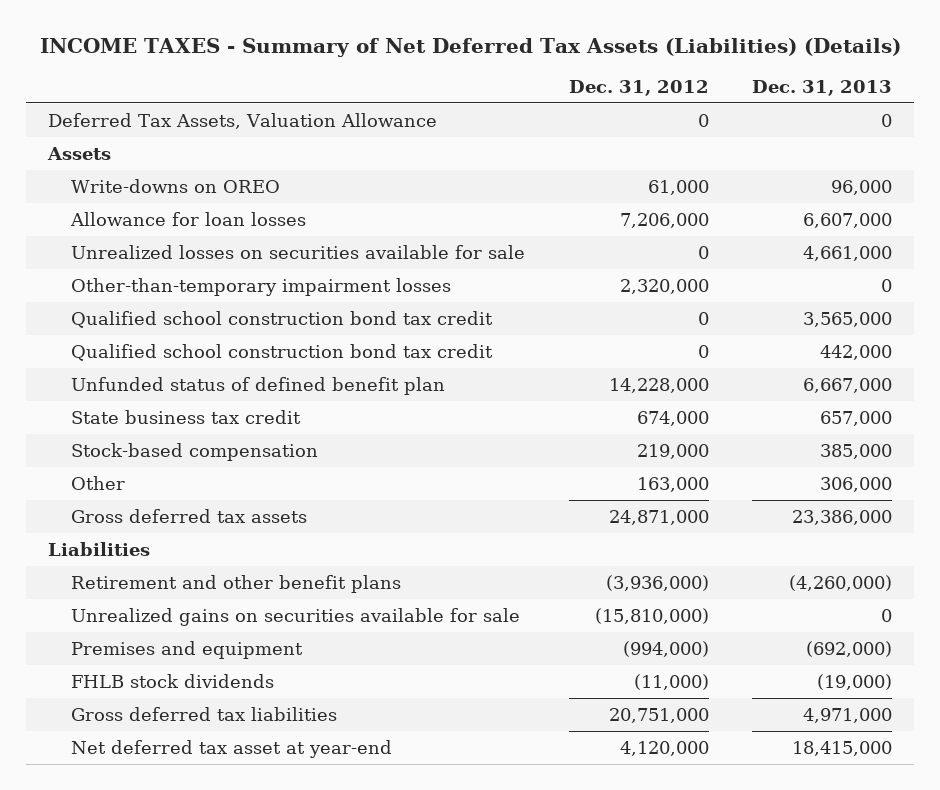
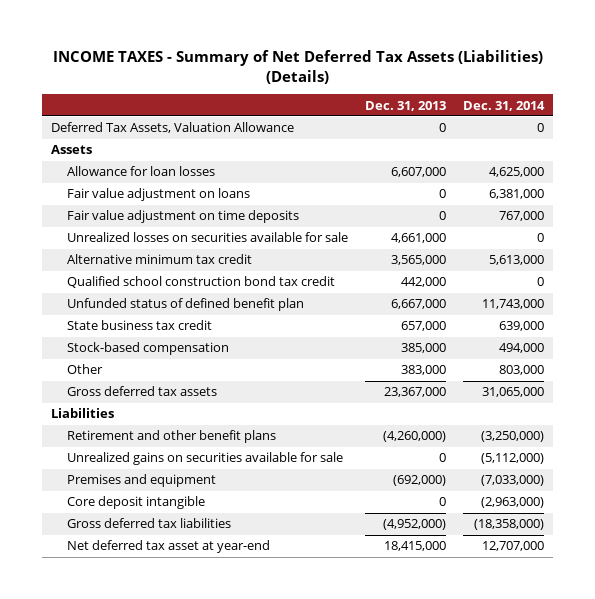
- | Dec. 31, 2012 | Dec. 31, 2013
+ | Dec. 31, 2013 | Dec. 31, 2014
- Write-downs on OREO | 61,000 | 96,000
+ Fair value adjustment on loans | 0 | 6,381,000
+ Fair value adjustment on time deposits | 0 | 767,000
- Other-than-temporary impairment losses | 2,320,000 | 0
- Qualified school construction bond tax credit | 0 | 3,565,000
+ Alternative minimum tax credit | 3,565,000 | 5,613,000
- Other | 163,000 | 306,000
- Gross deferred tax assets | 24,871,000 | 23,386,000
+ Other | 383,000 | 803,000
+ Gross deferred tax assets | 23,367,000 | 31,065,000
- FHLB stock dividends | (11,000) | (19,000)
- Gross deferred tax liabilities | 20,751,000 | 4,971,000
+ Core deposit intangible | 0 | (2,963,000)
+ Gross deferred tax liabilities | (4,952,000) | (18,358,000)

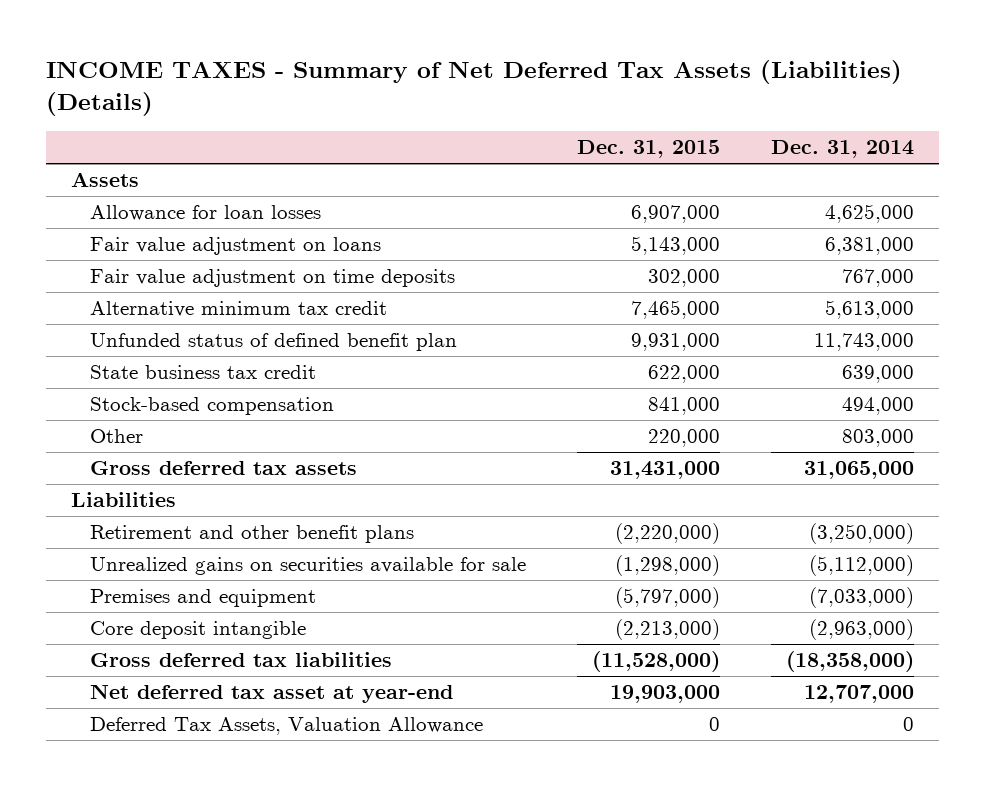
- | Dec. 31, 2013 | Dec. 31, 2014
+ | Dec. 31, 2015 | Dec. 31, 2014
- Unrealized losses on securities available for sale | 4,661,000 | 0
- Qualified school construction bond tax credit | 442,000 | 0
moved down: Deferred Tax Assets, Valuation Allowance | 0 | 0

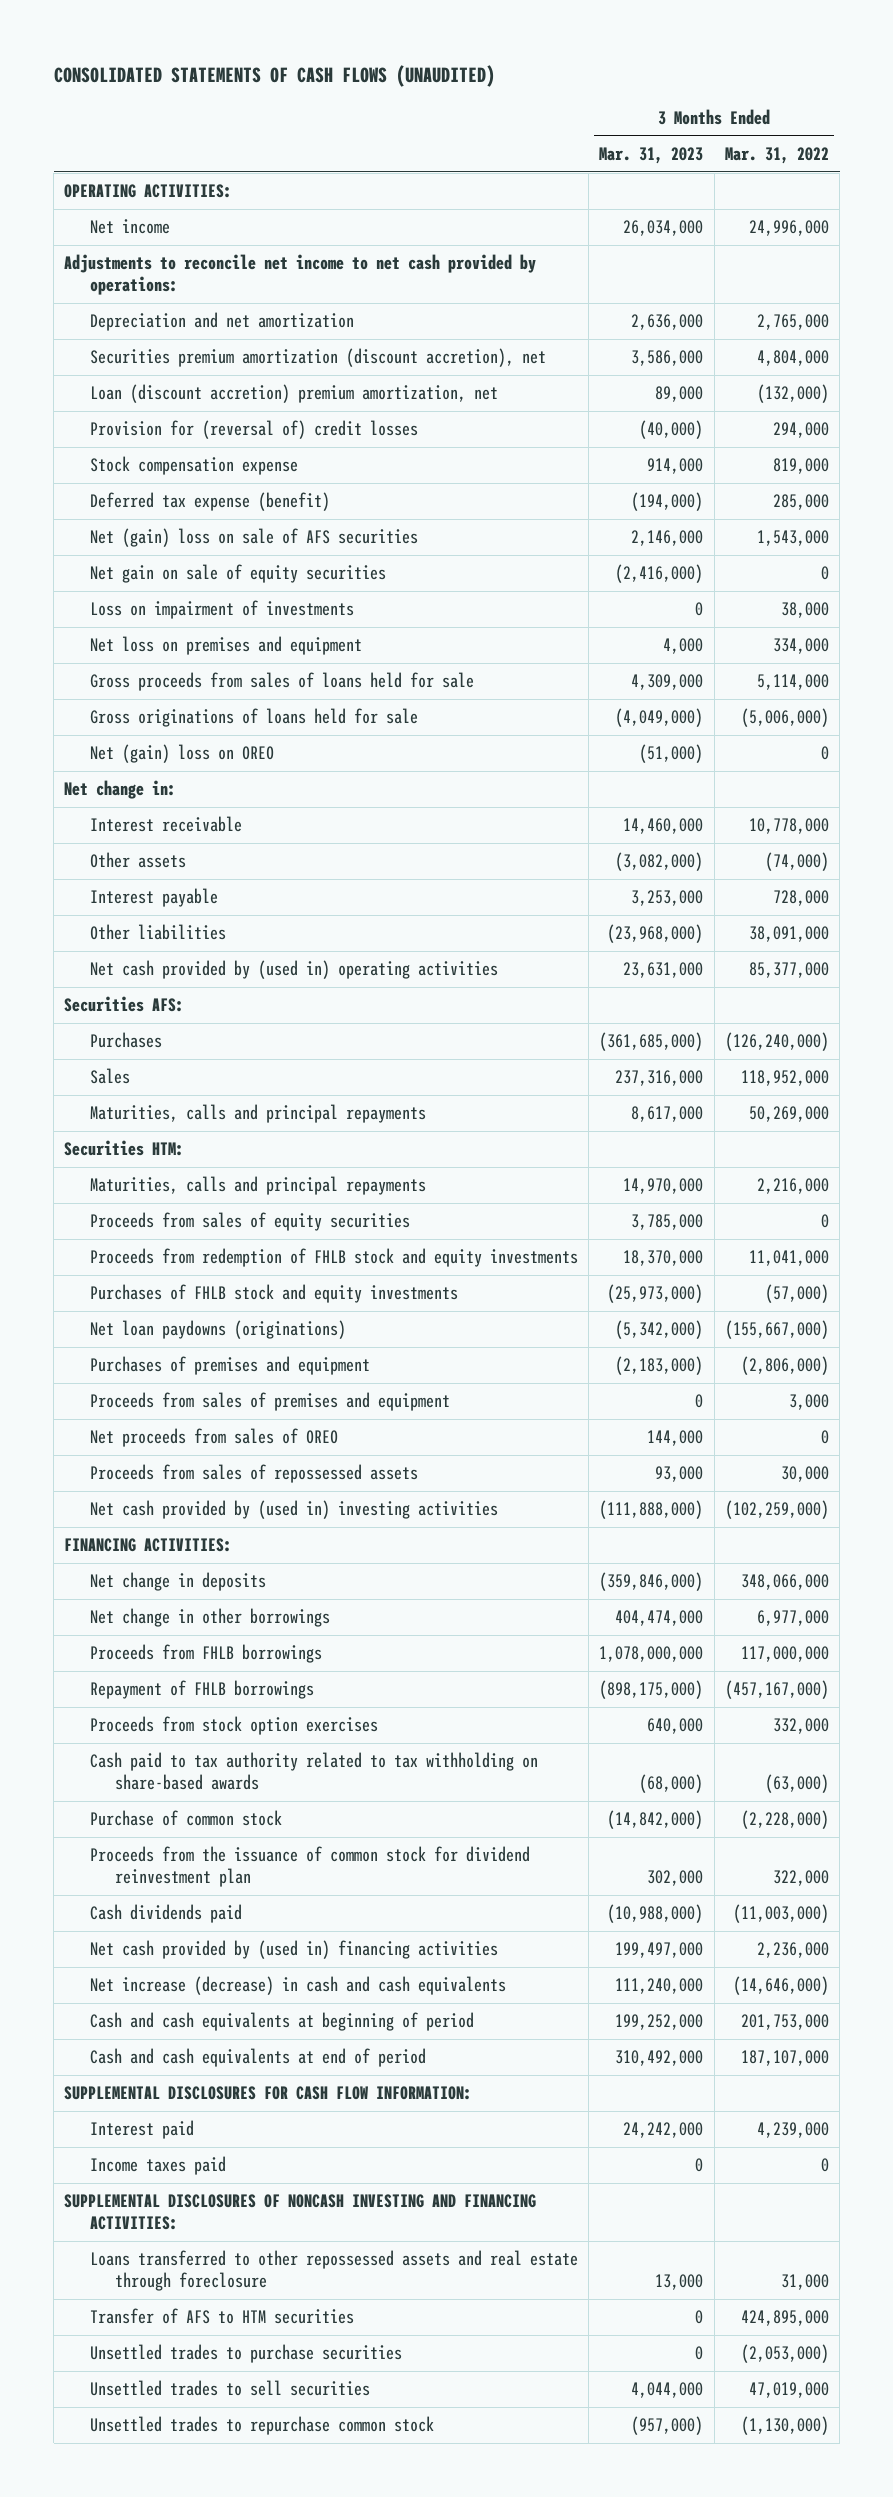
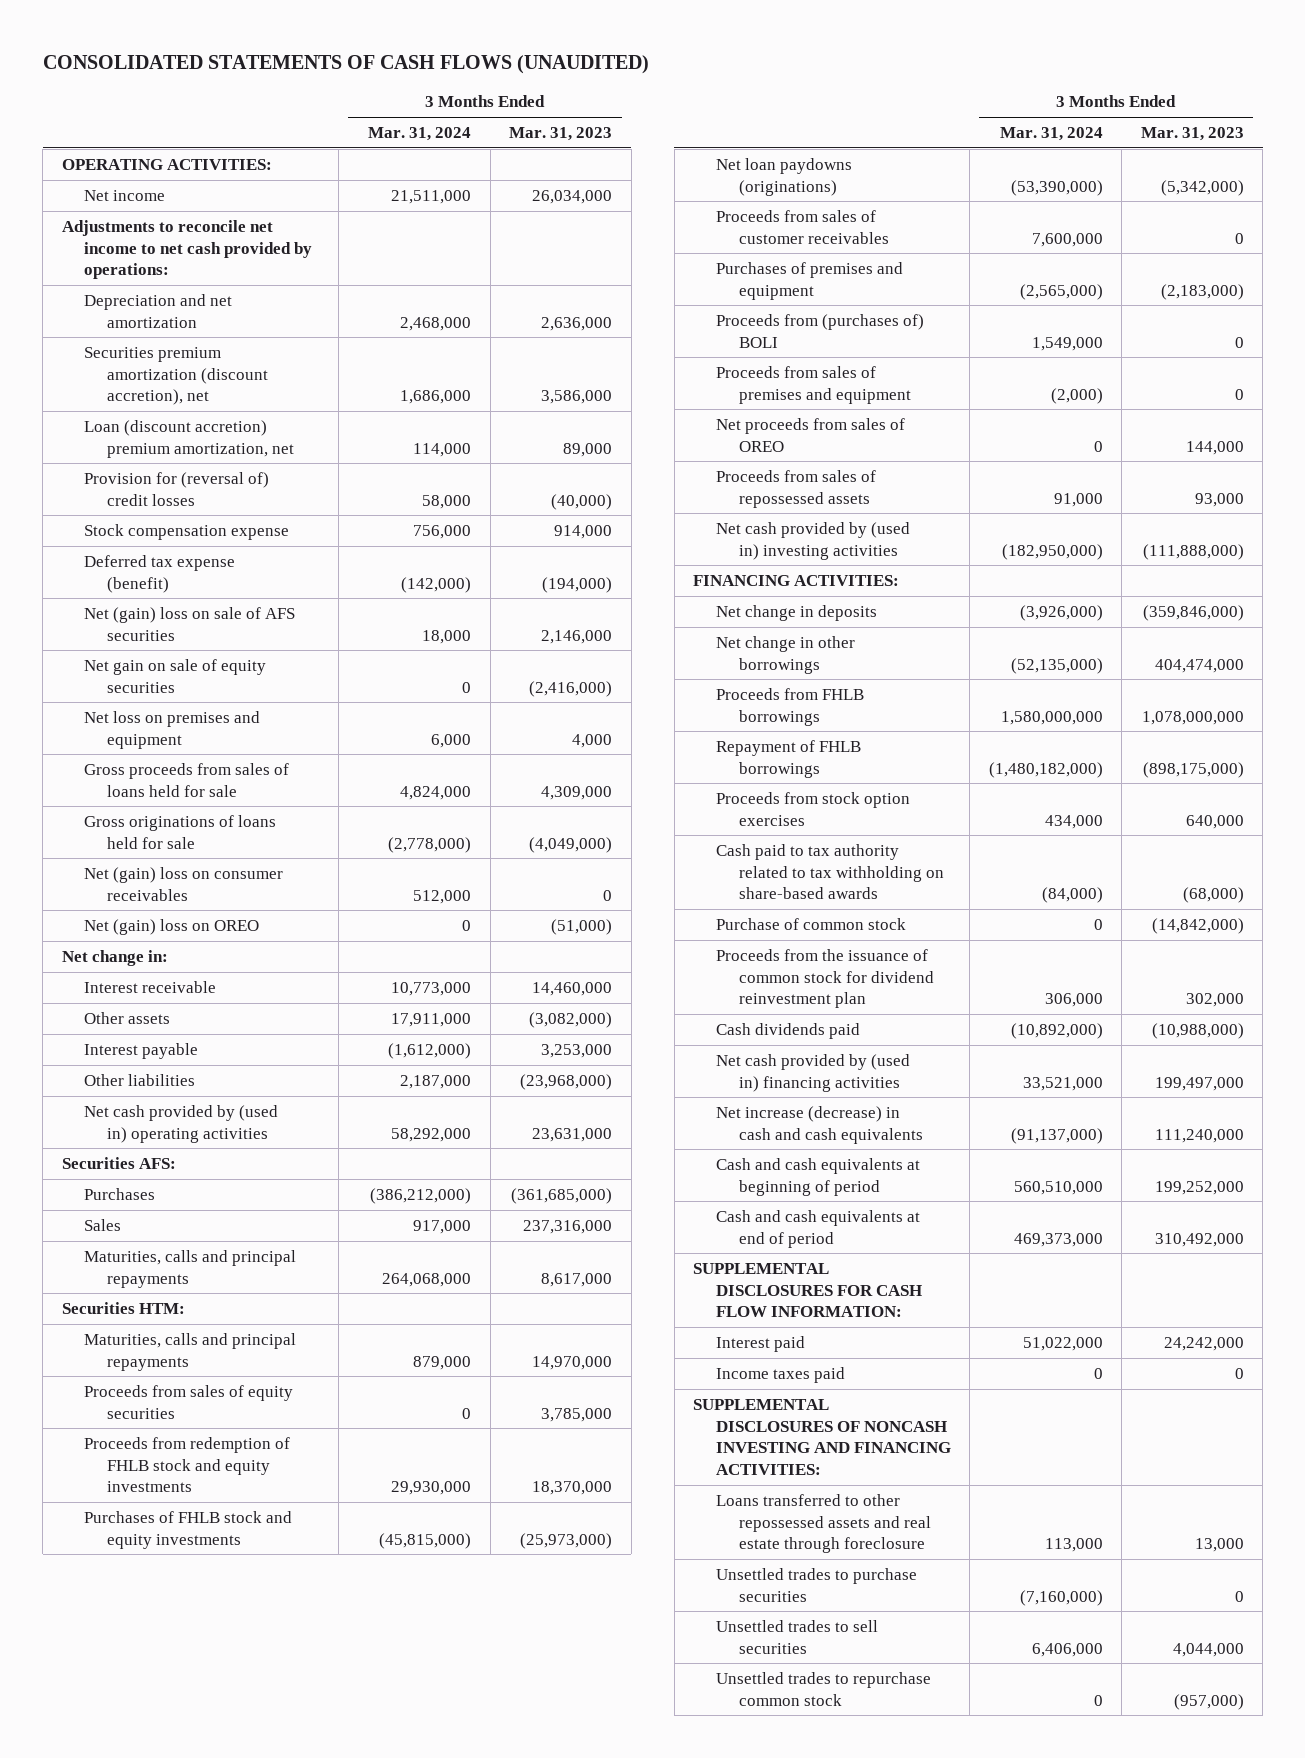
- | 3 Months Ended Mar. 31, 2023 | 3 Months Ended Mar. 31, 2022
+ | 3 Months Ended Mar. 31, 2024 | 3 Months Ended Mar. 31, 2023
- Loss on impairment of investments | 0 | 38,000
+ Net (gain) loss on consumer receivables | 512,000 | 0
+ Proceeds from sales of customer receivables | 7,600,000 | 0
+ Proceeds from (purchases of) BOLI | 1,549,000 | 0
- Transfer of AFS to HTM securities | 0 | 424,895,000

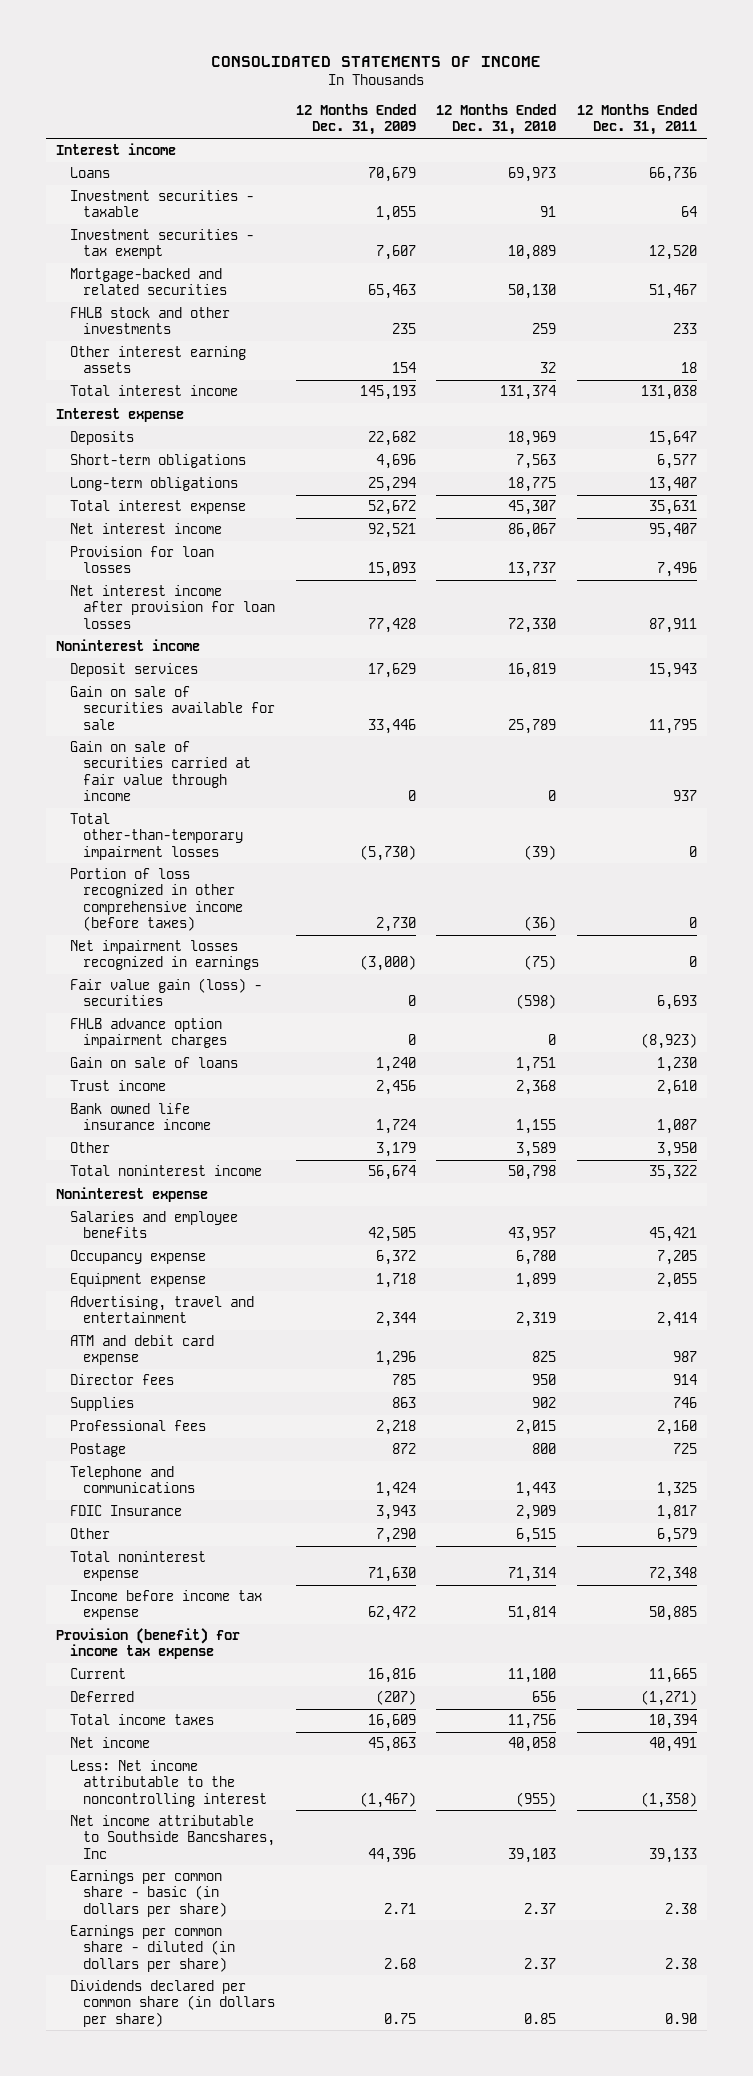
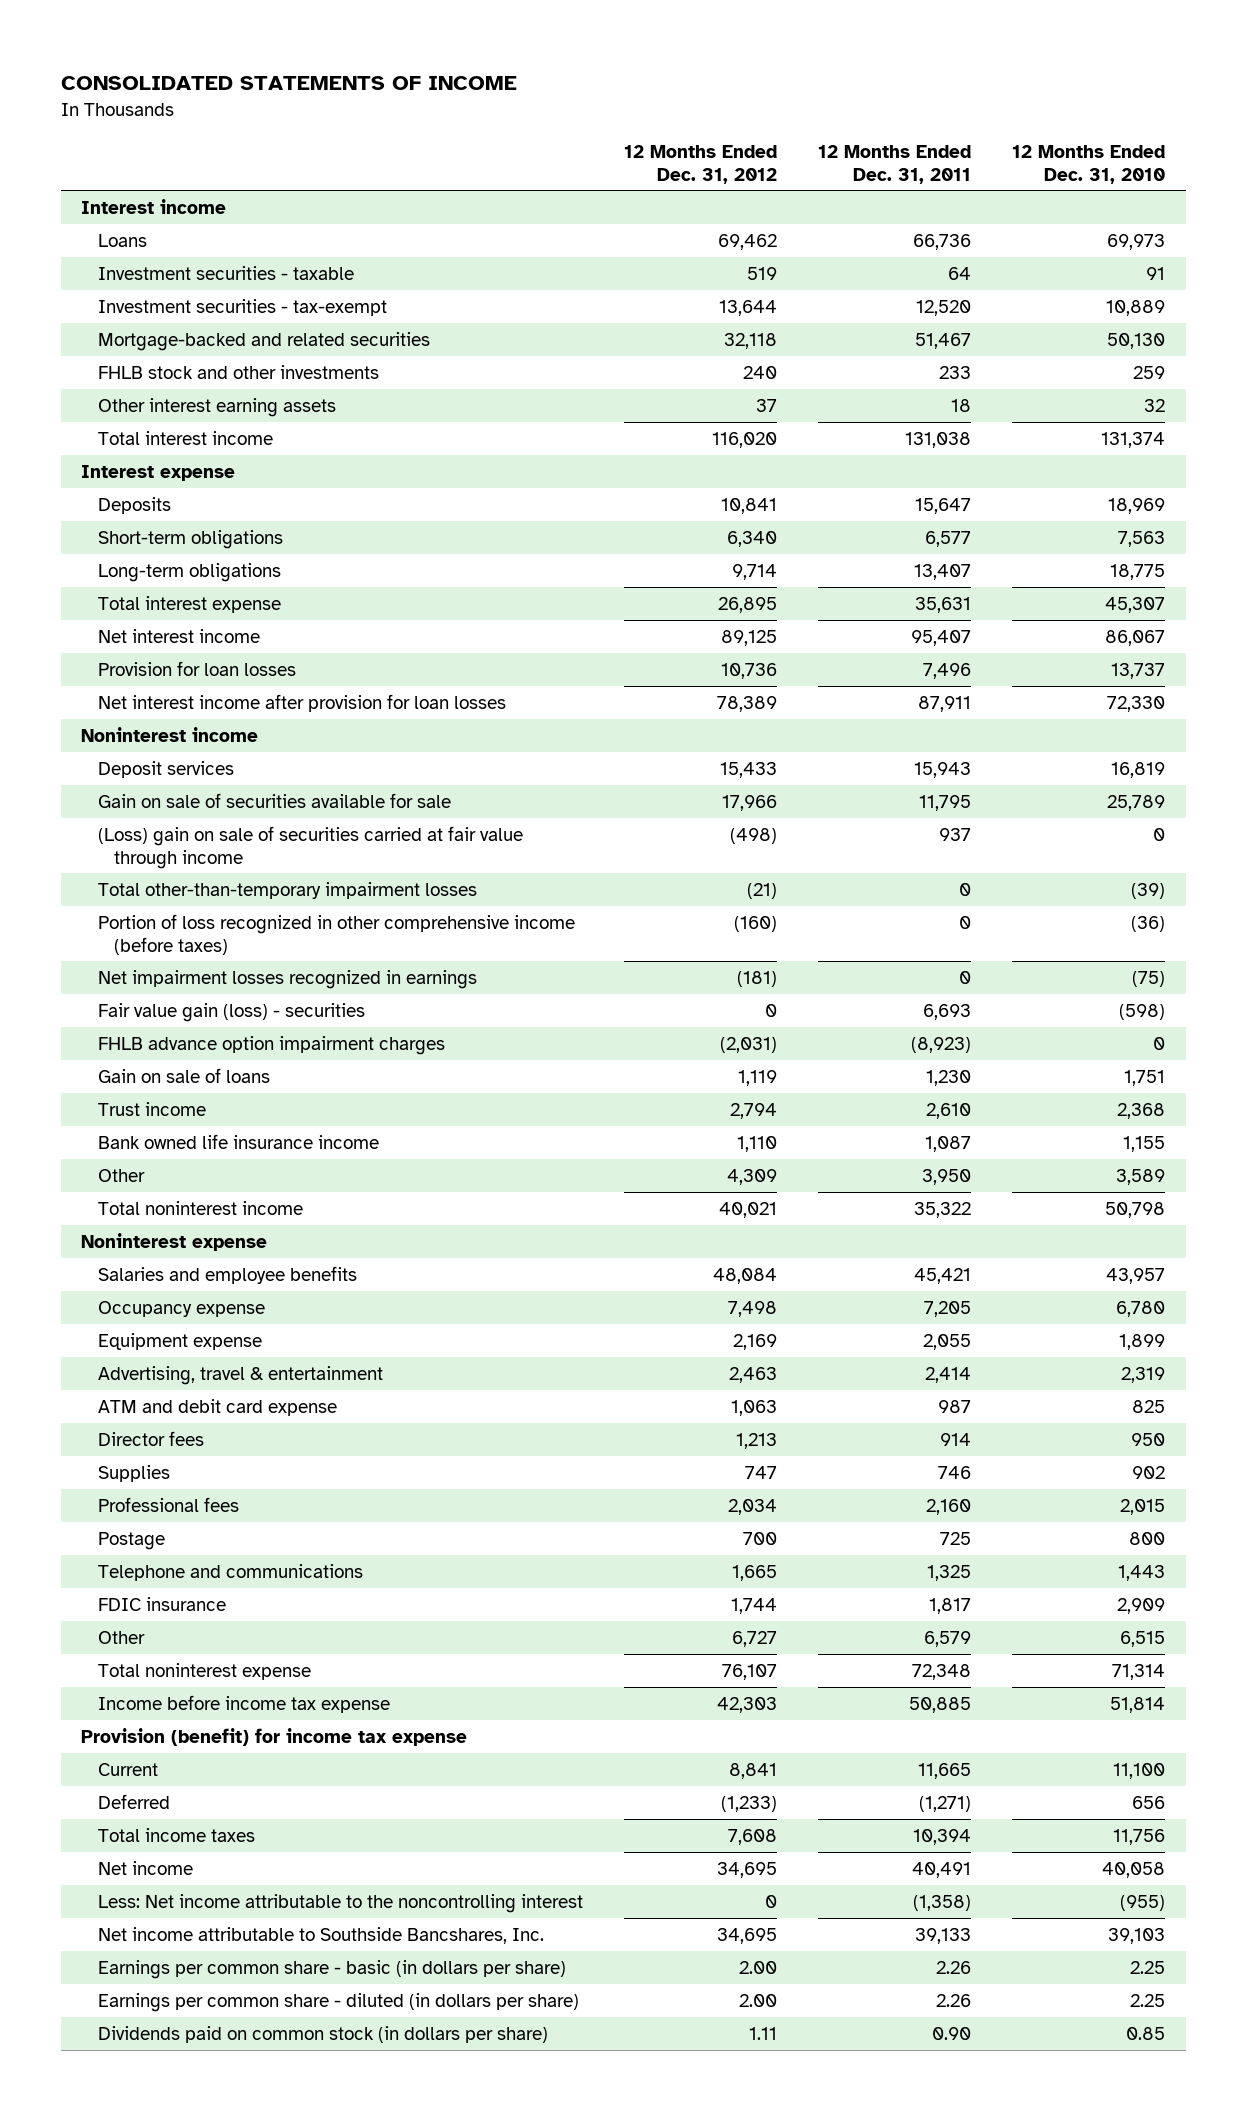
- | 12 Months Ended Dec. 31, 2009 | 12 Months Ended Dec. 31, 2010 | 12 Months Ended Dec. 31, 2011
+ | 12 Months Ended Dec. 31, 2012 | 12 Months Ended Dec. 31, 2011 | 12 Months Ended Dec. 31, 2010
- Investment securities - tax exempt | 7,607 | 10,889 | 12,520
+ Investment securities - tax-exempt | 13,644 | 12,520 | 10,889
- Gain on sale of securities carried at fair value through income | 0 | 0 | 937
+ (Loss) gain on sale of securities carried at fair value through income | (498) | 937 | 0
- Advertising, travel and entertainment | 2,344 | 2,319 | 2,414
+ Advertising, travel & entertainment | 2,463 | 2,414 | 2,319
- FDIC Insurance | 3,943 | 2,909 | 1,817
+ FDIC insurance | 1,744 | 1,817 | 2,909
- Net income attributable to Southside Bancshares, Inc | 44,396 | 39,103 | 39,133
- Earnings per common share - basic (in dollars per share) | 2.71 | 2.37 | 2.38
- Earnings per common share - diluted (in dollars per share) | 2.68 | 2.37 | 2.38
- Dividends declared per common share (in dollars per share) | 0.75 | 0.85 | 0.90
+ Net income attributable to Southside Bancshares, Inc. | 34,695 | 39,133 | 39,103
+ Earnings per common share - basic (in dollars per share) | 2.00 | 2.26 | 2.25
+ Earnings per common share - diluted (in dollars per share) | 2.00 | 2.26 | 2.25
+ Dividends paid on common stock (in dollars per share) | 1.11 | 0.90 | 0.85

